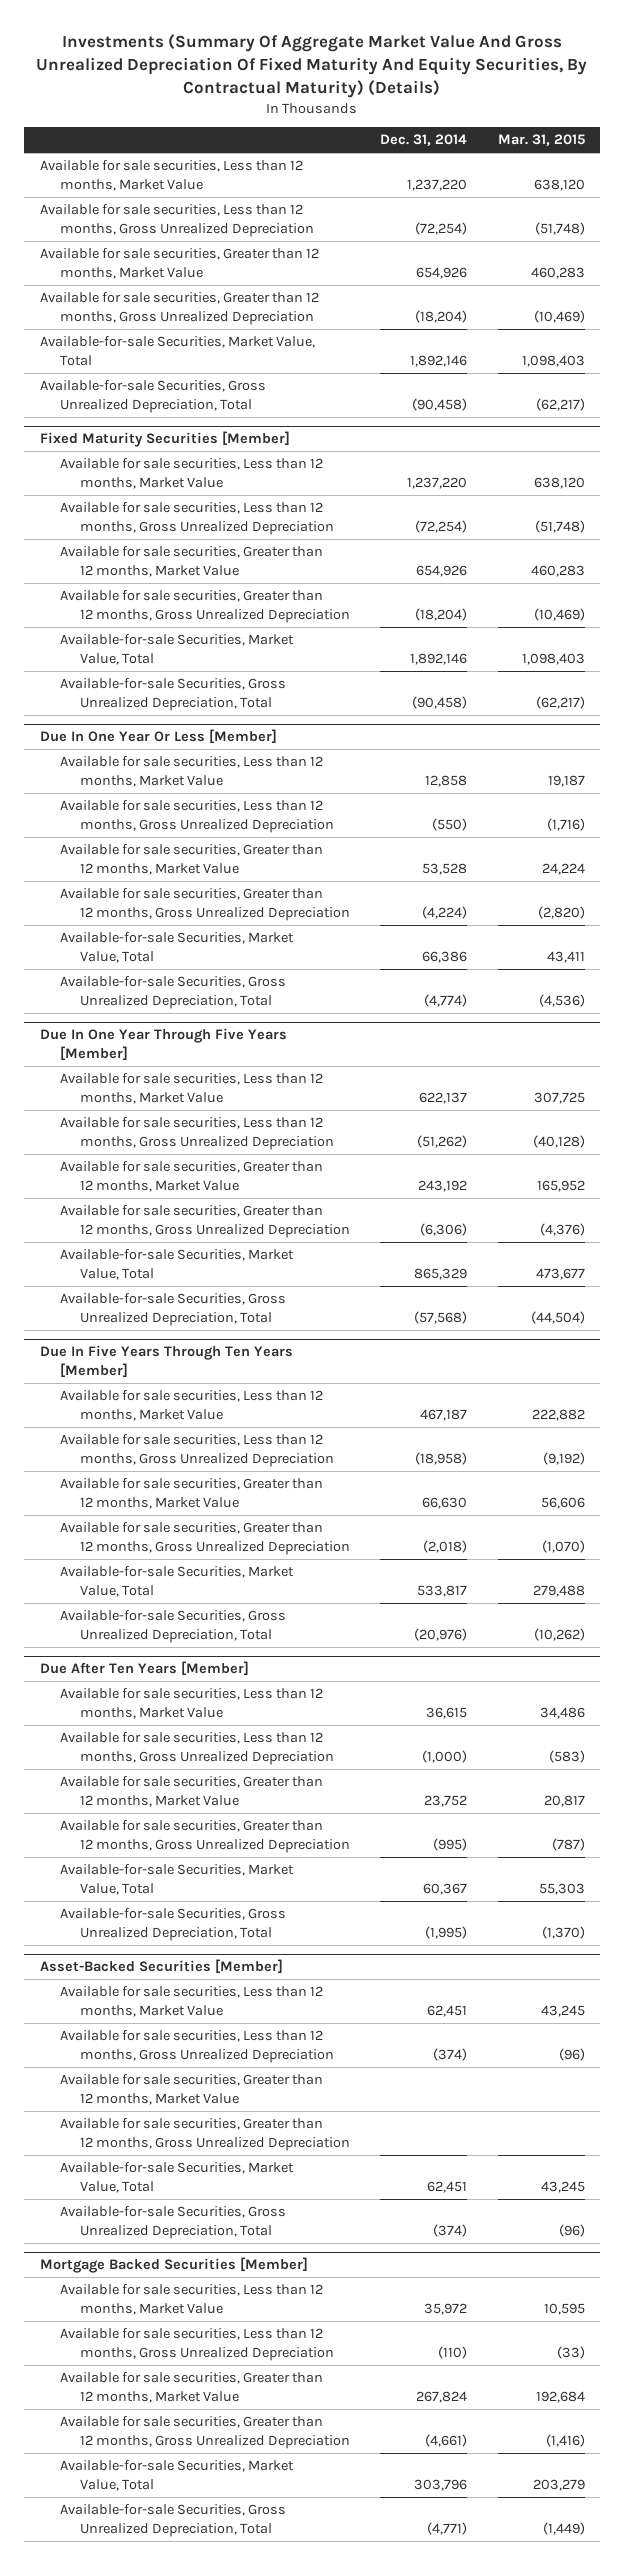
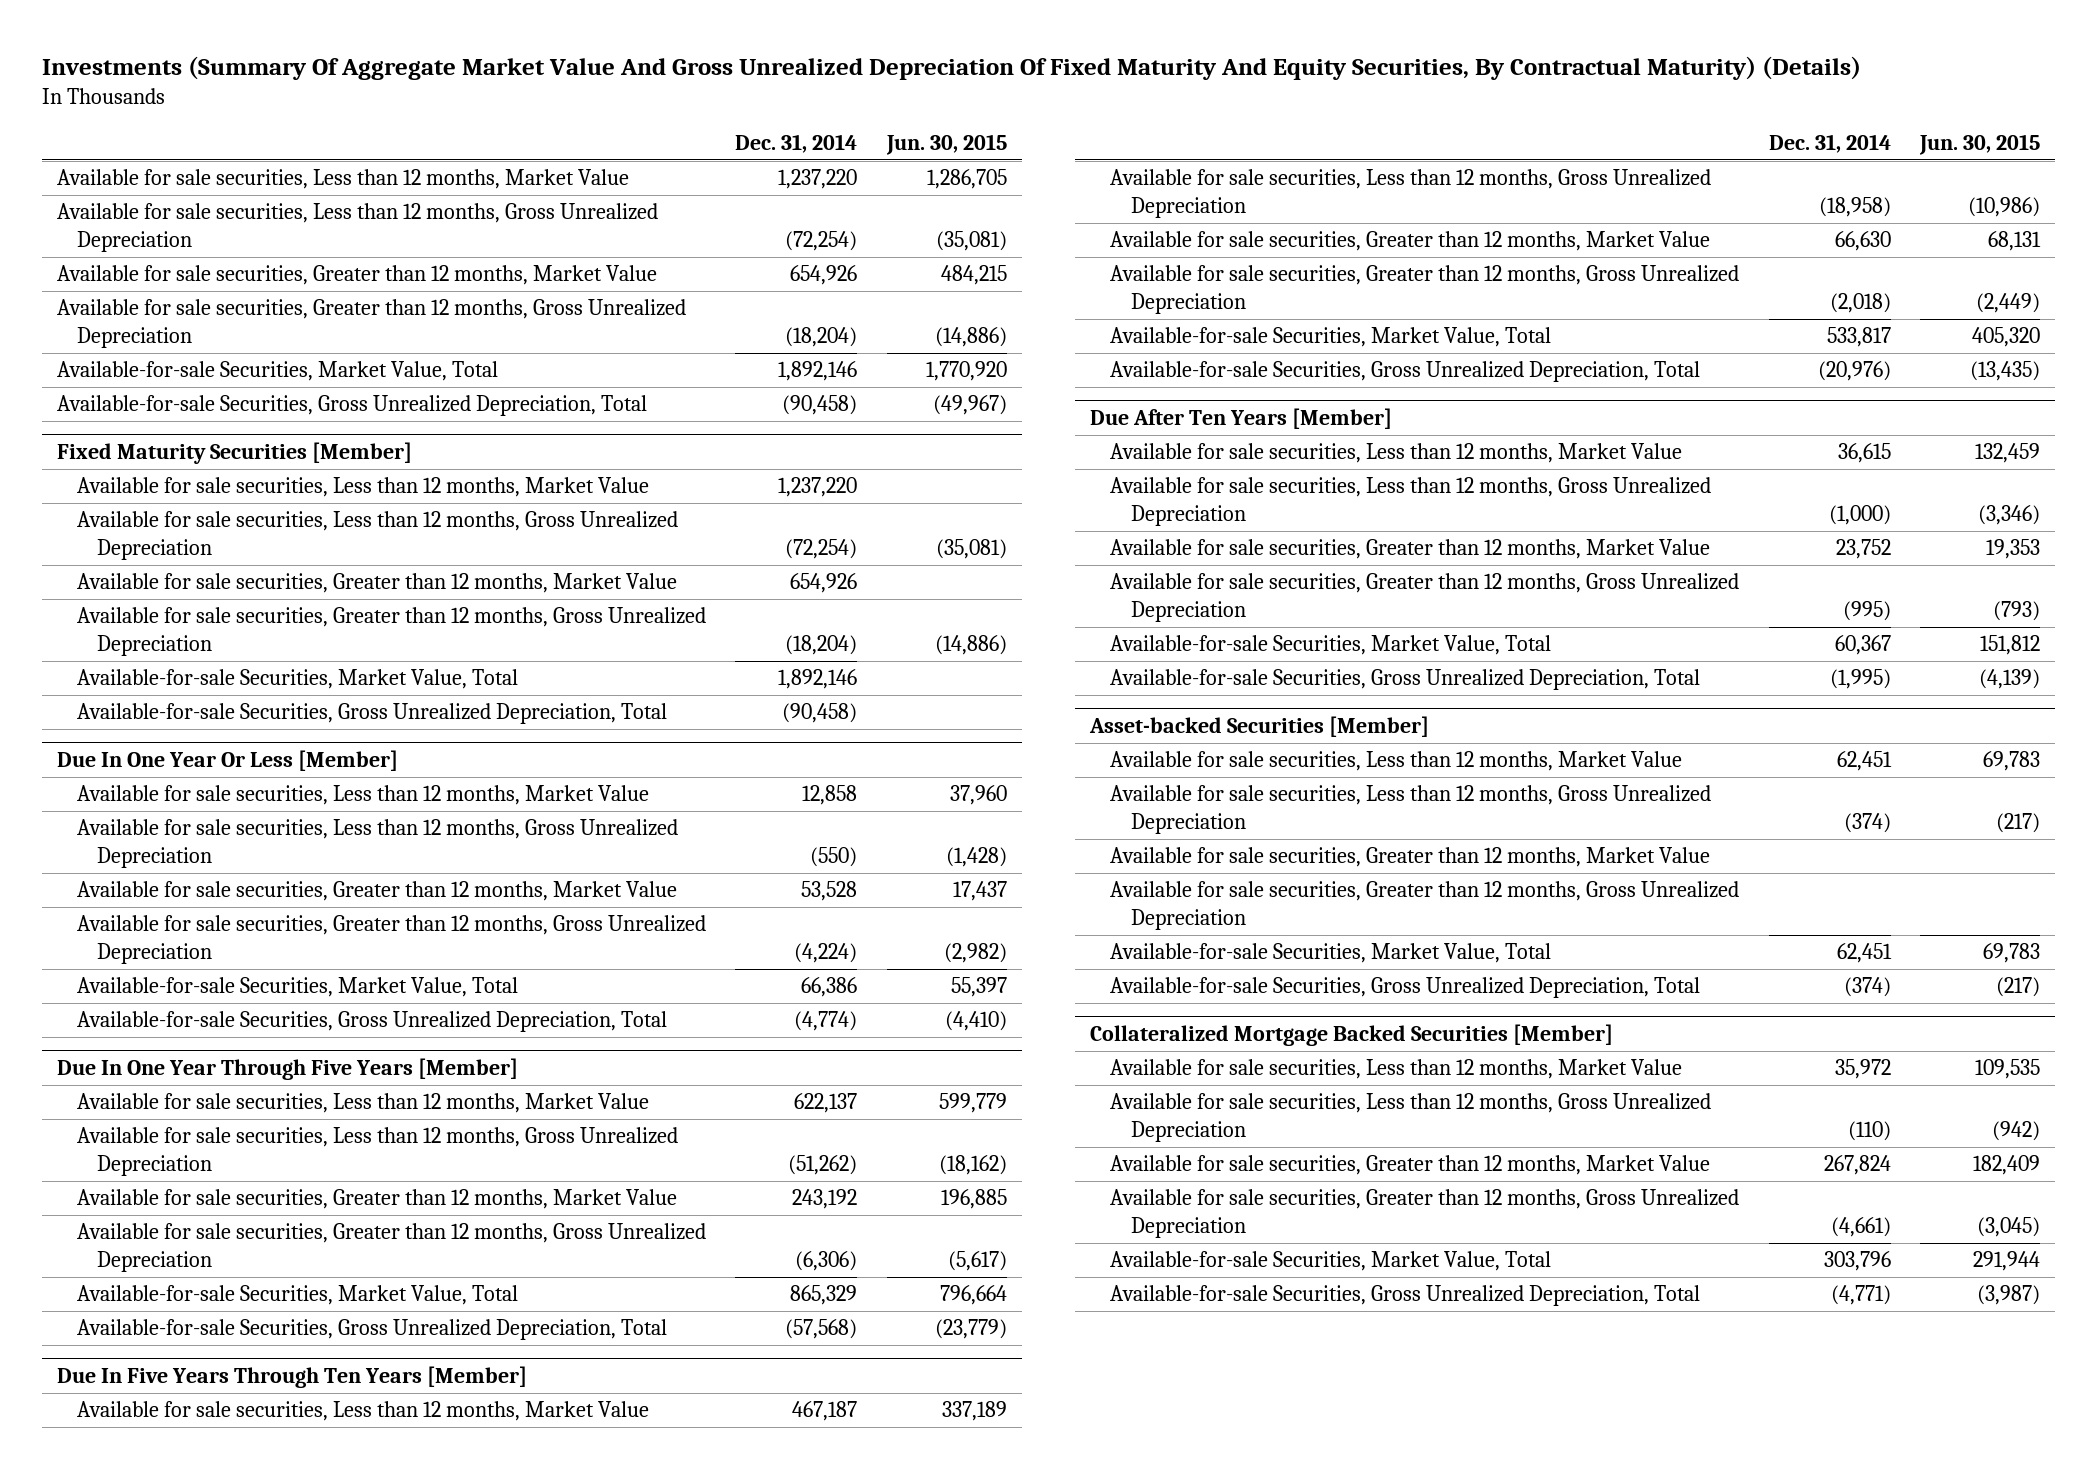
- | Dec. 31, 2014 | Mar. 31, 2015
+ | Dec. 31, 2014 | Jun. 30, 2015
- Asset-Backed Securities [Member]
+ Asset-backed Securities [Member]
- Mortgage Backed Securities [Member]
+ Collateralized Mortgage Backed Securities [Member]

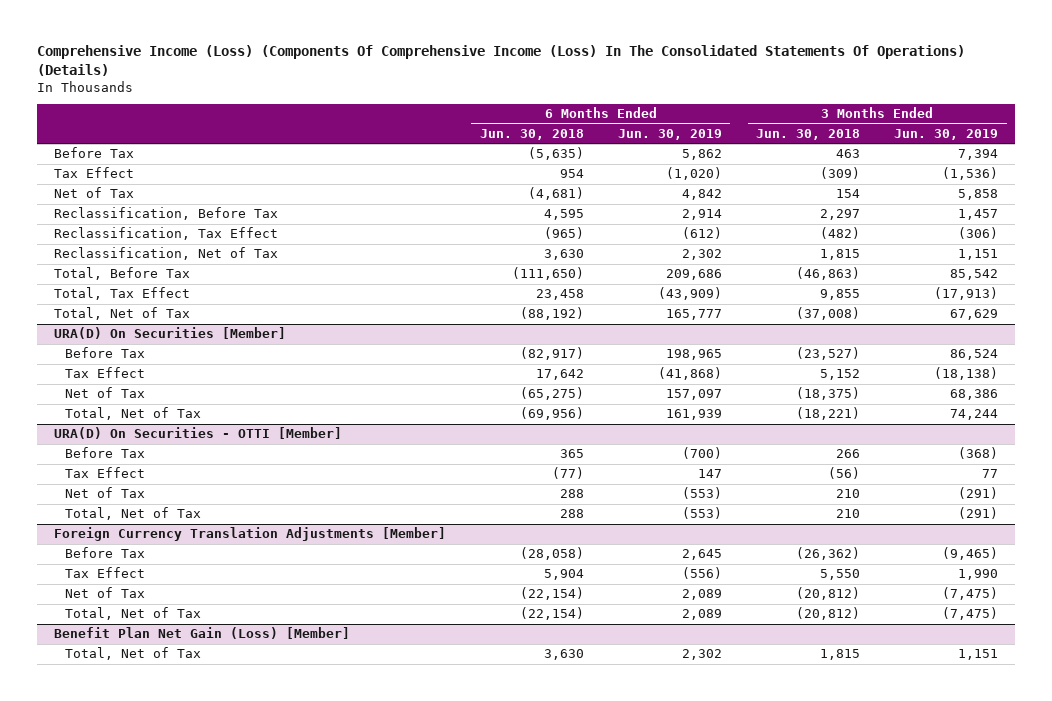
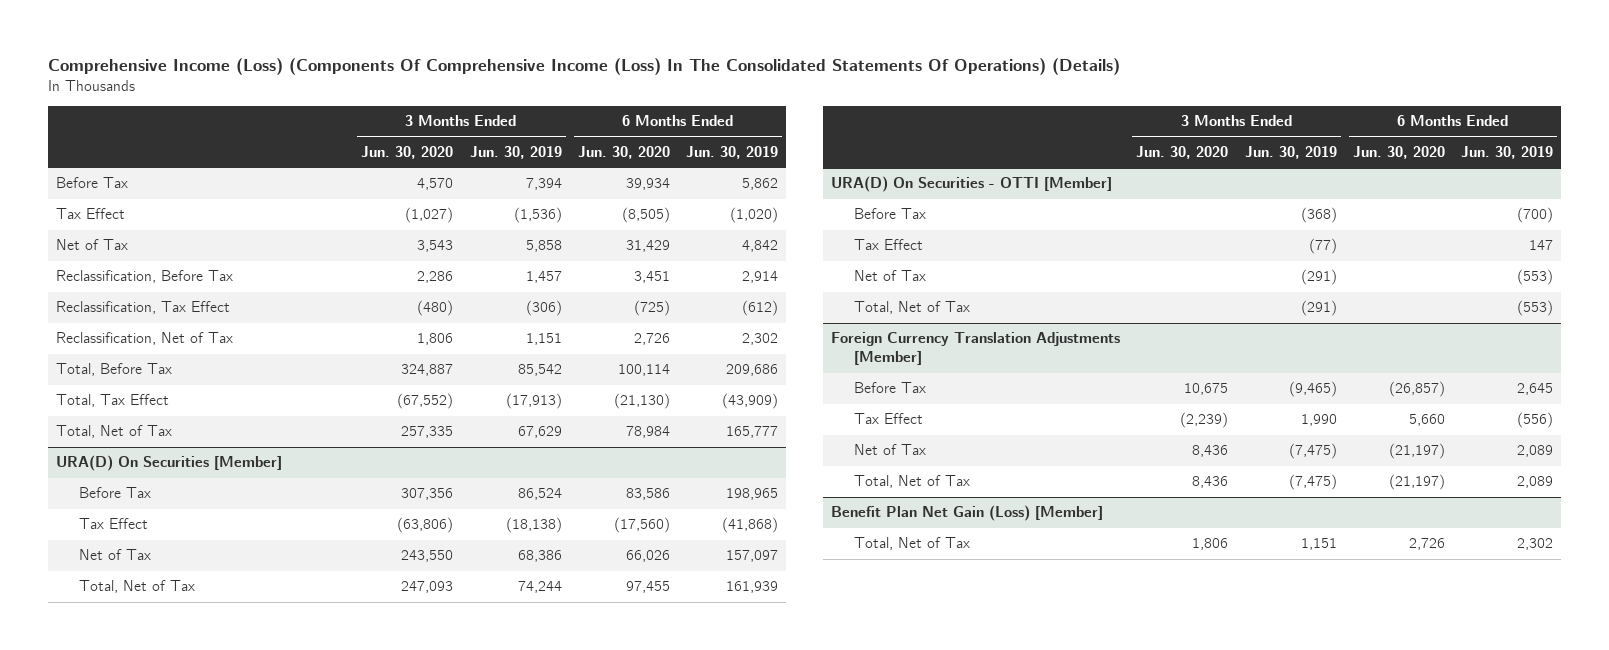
- | 6 Months Ended Jun. 30, 2018 | 6 Months Ended Jun. 30, 2019 | 3 Months Ended Jun. 30, 2018 | 3 Months Ended Jun. 30, 2019
+ | 3 Months Ended Jun. 30, 2020 | 3 Months Ended Jun. 30, 2019 | 6 Months Ended Jun. 30, 2020 | 6 Months Ended Jun. 30, 2019
@ URA(D) On Securities - OTTI [Member]
- Tax Effect | (77) | 147 | (56) | 77
+ Tax Effect | | (77) | | 147

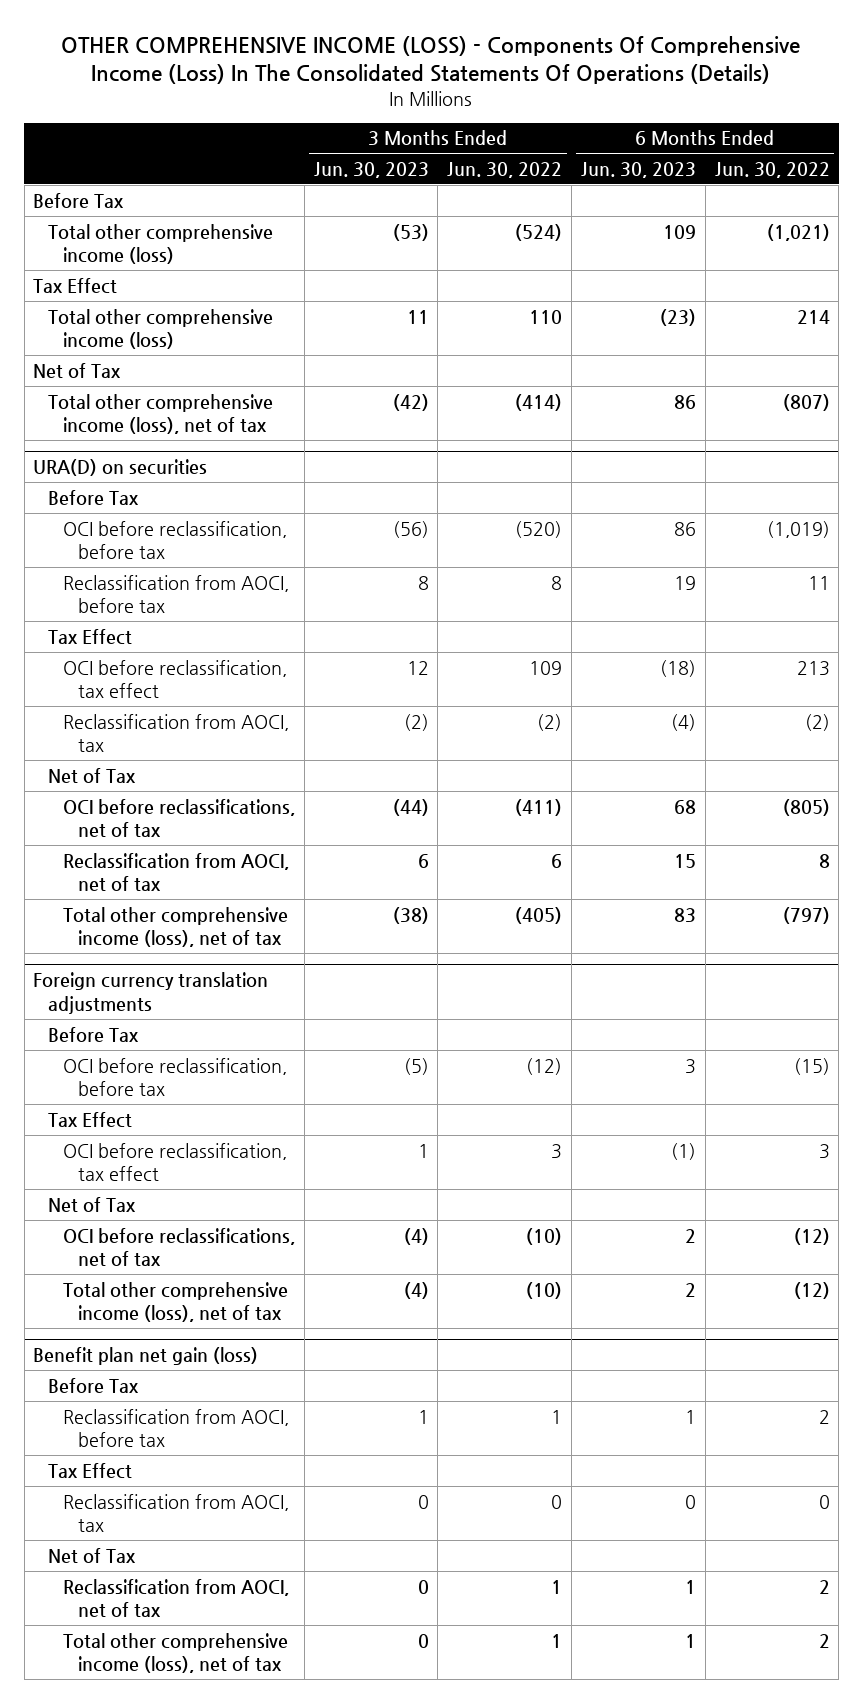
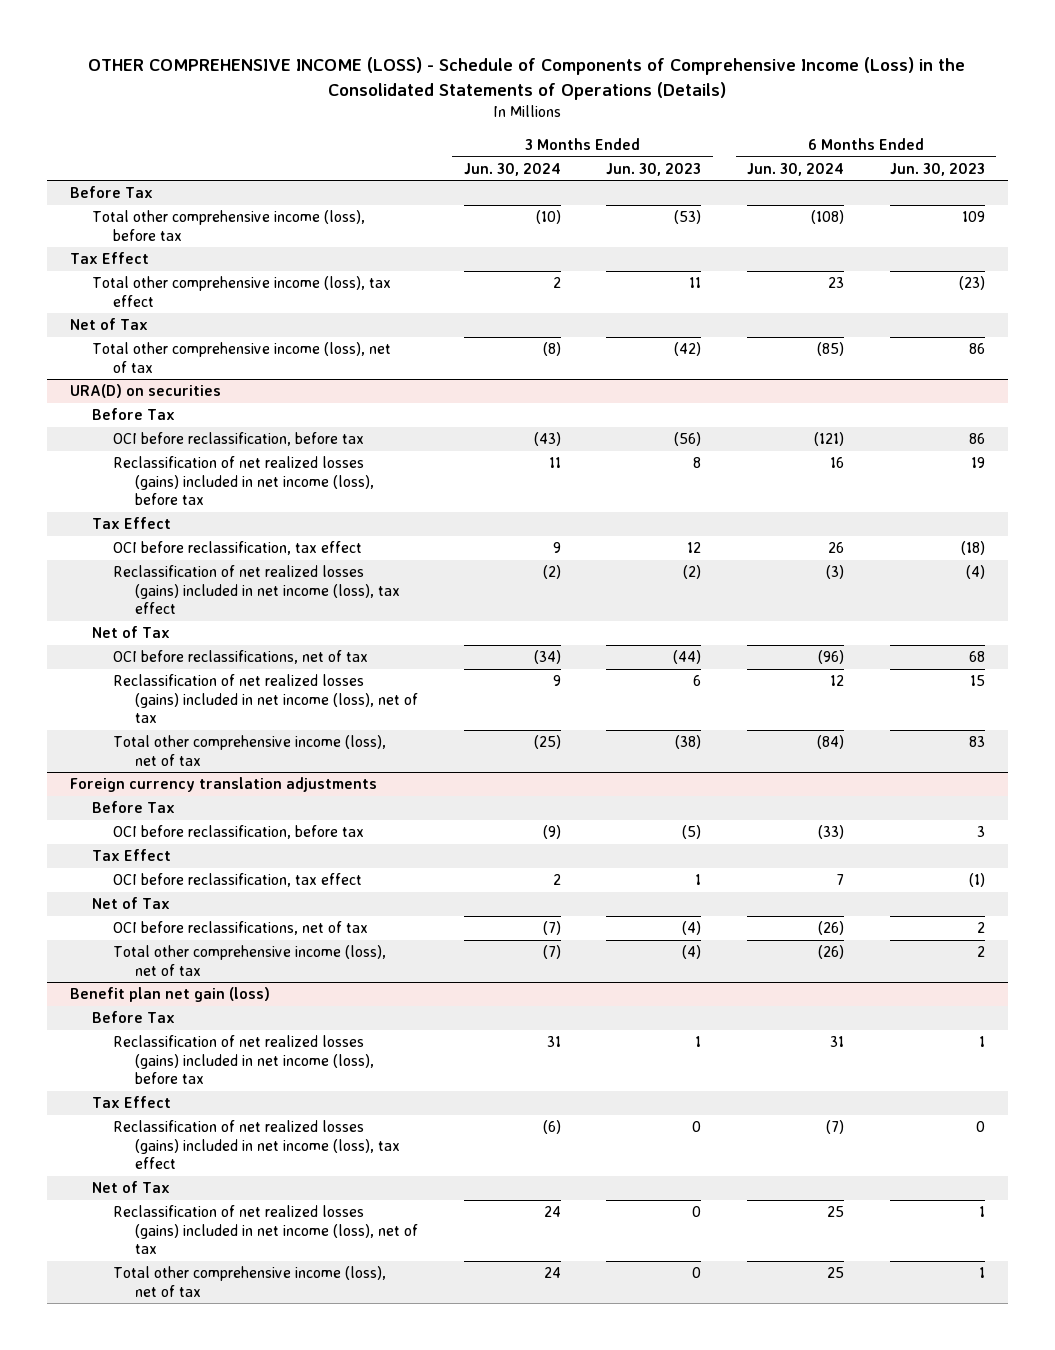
- OTHER COMPREHENSIVE INCOME (LOSS) - Components Of Comprehensive Income (Loss) In The Consolidated Statements Of Operations (Details)
+ OTHER COMPREHENSIVE INCOME (LOSS) - Schedule of Components of Comprehensive Income (Loss) in the Consolidated Statements of Operations (Details)
- | 3 Months Ended Jun. 30, 2023 | 3 Months Ended Jun. 30, 2022 | 6 Months Ended Jun. 30, 2023 | 6 Months Ended Jun. 30, 2022
+ | 3 Months Ended Jun. 30, 2024 | 3 Months Ended Jun. 30, 2023 | 6 Months Ended Jun. 30, 2024 | 6 Months Ended Jun. 30, 2023
- Total other comprehensive income (loss) | (53) | (524) | 109 | (1,021)
+ Total other comprehensive income (loss), before tax | (10) | (53) | (108) | 109
- Total other comprehensive income (loss) | 11 | 110 | (23) | 214
+ Total other comprehensive income (loss), tax effect | 2 | 11 | 23 | (23)
@ URA(D) on securities
- Reclassification from AOCI, before tax | 8 | 8 | 19 | 11
+ Reclassification of net realized losses (gains) included in net income (loss), before tax | 11 | 8 | 16 | 19
- Reclassification from AOCI, tax | (2) | (2) | (4) | (2)
+ Reclassification of net realized losses (gains) included in net income (loss), tax effect | (2) | (2) | (3) | (4)
- Reclassification from AOCI, net of tax | 6 | 6 | 15 | 8
+ Reclassification of net realized losses (gains) included in net income (loss), net of tax | 9 | 6 | 12 | 15
@ Benefit plan net gain (loss)
- Reclassification from AOCI, before tax | 1 | 1 | 1 | 2
+ Reclassification of net realized losses (gains) included in net income (loss), before tax | 31 | 1 | 31 | 1
- Reclassification from AOCI, tax | 0 | 0 | 0 | 0
+ Reclassification of net realized losses (gains) included in net income (loss), tax effect | (6) | 0 | (7) | 0
- Reclassification from AOCI, net of tax | 0 | 1 | 1 | 2
+ Reclassification of net realized losses (gains) included in net income (loss), net of tax | 24 | 0 | 25 | 1

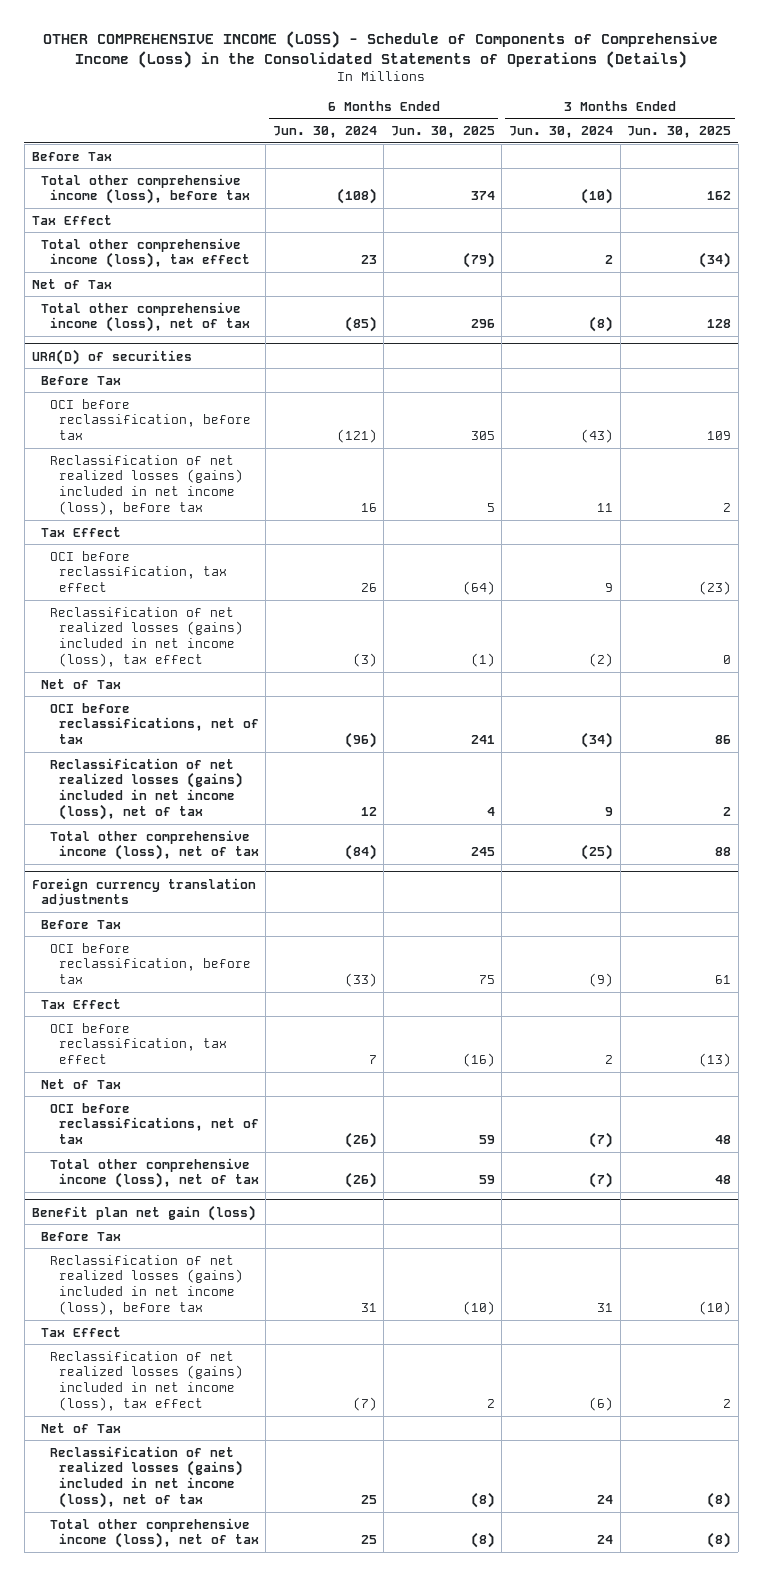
- | 3 Months Ended Jun. 30, 2024 | 3 Months Ended Jun. 30, 2023 | 6 Months Ended Jun. 30, 2024 | 6 Months Ended Jun. 30, 2023
+ | 6 Months Ended Jun. 30, 2024 | 6 Months Ended Jun. 30, 2025 | 3 Months Ended Jun. 30, 2024 | 3 Months Ended Jun. 30, 2025
- URA(D) on securities
+ URA(D) of securities

